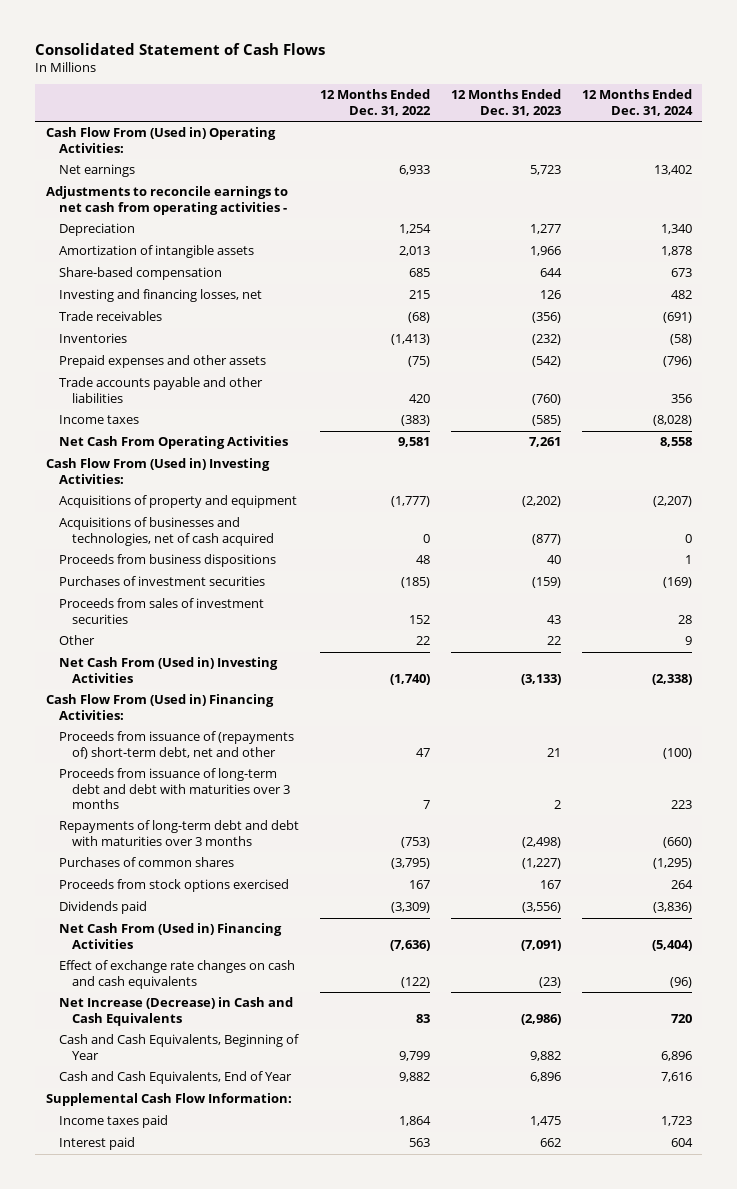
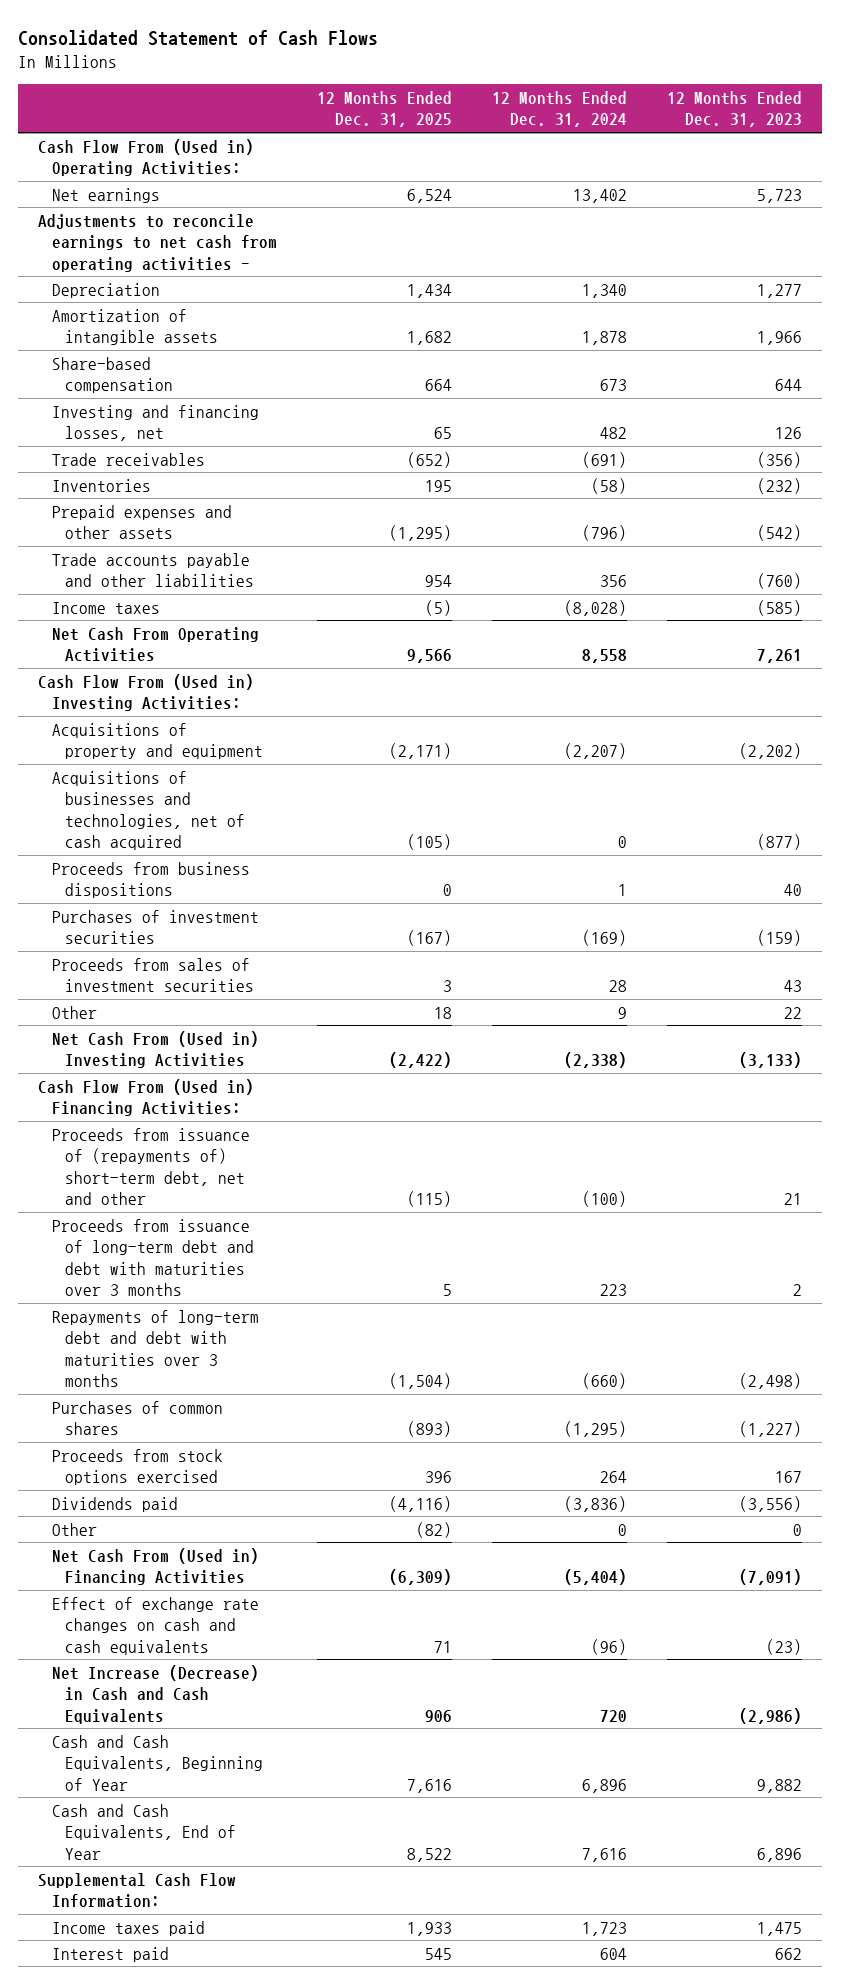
- | 12 Months Ended Dec. 31, 2022 | 12 Months Ended Dec. 31, 2023 | 12 Months Ended Dec. 31, 2024
+ | 12 Months Ended Dec. 31, 2025 | 12 Months Ended Dec. 31, 2024 | 12 Months Ended Dec. 31, 2023
+ Other | (82) | 0 | 0

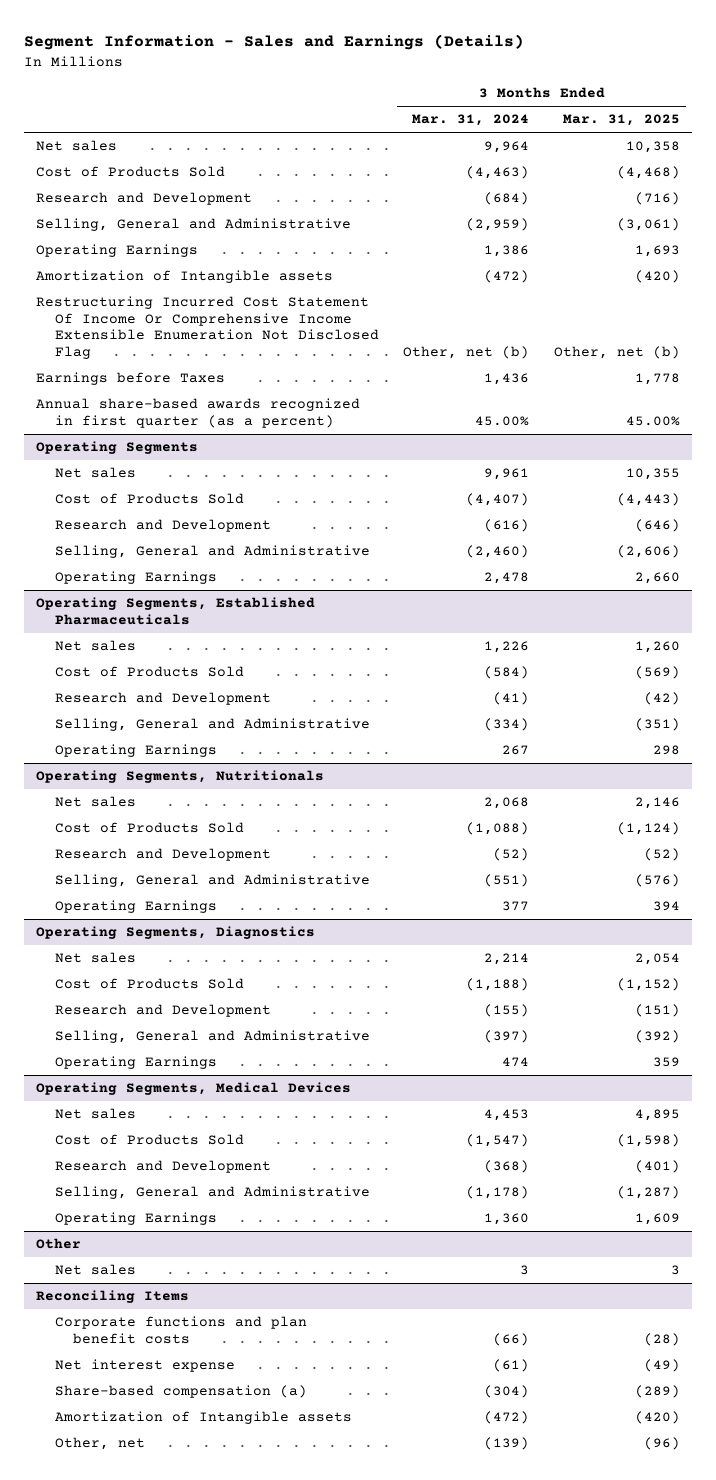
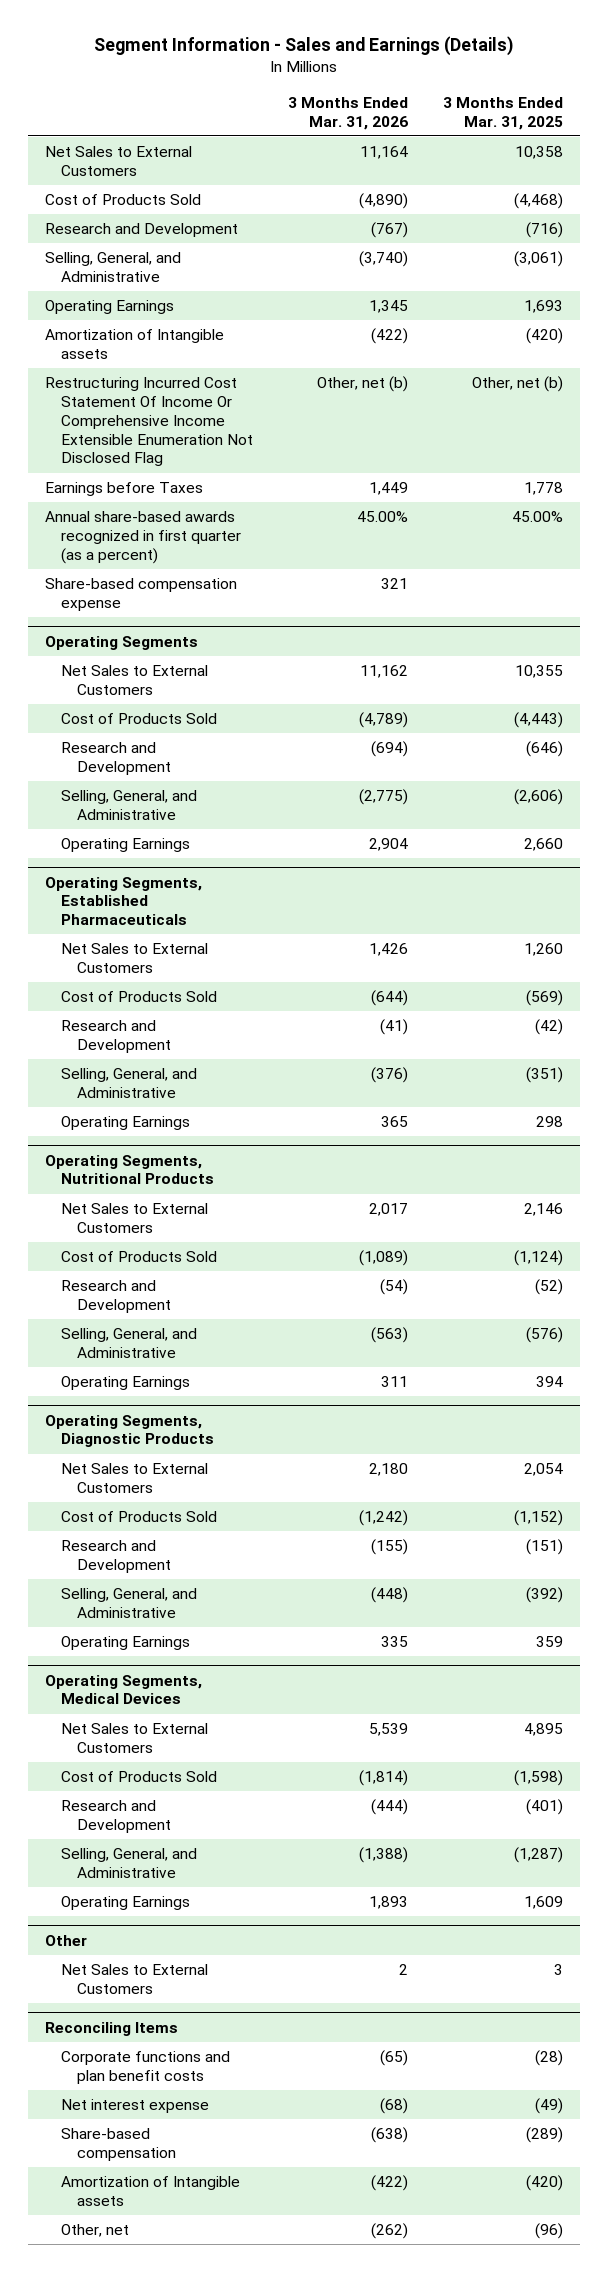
- | 3 Months Ended Mar. 31, 2024 | 3 Months Ended Mar. 31, 2025
+ | 3 Months Ended Mar. 31, 2026 | 3 Months Ended Mar. 31, 2025
- Net sales | 9,964 | 10,358
+ Net Sales to External Customers | 11,164 | 10,358
- Selling, General and Administrative | (2,959) | (3,061)
+ Selling, General, and Administrative | (3,740) | (3,061)
+ Share-based compensation expense | 321 |
@ Operating Segments
- Net sales | 9,961 | 10,355
+ Net Sales to External Customers | 11,162 | 10,355
- Selling, General and Administrative | (2,460) | (2,606)
+ Selling, General, and Administrative | (2,775) | (2,606)
@ Operating Segments, Established Pharmaceuticals
- Net sales | 1,226 | 1,260
+ Net Sales to External Customers | 1,426 | 1,260
- Selling, General and Administrative | (334) | (351)
+ Selling, General, and Administrative | (376) | (351)
- Operating Segments, Nutritionals
- Net sales | 2,068 | 2,146
+ Operating Segments, Nutritional Products
+ Net Sales to External Customers | 2,017 | 2,146
- Selling, General and Administrative | (551) | (576)
+ Selling, General, and Administrative | (563) | (576)
- Operating Segments, Diagnostics
- Net sales | 2,214 | 2,054
+ Operating Segments, Diagnostic Products
+ Net Sales to External Customers | 2,180 | 2,054
- Selling, General and Administrative | (397) | (392)
+ Selling, General, and Administrative | (448) | (392)
@ Operating Segments, Medical Devices
- Net sales | 4,453 | 4,895
+ Net Sales to External Customers | 5,539 | 4,895
- Selling, General and Administrative | (1,178) | (1,287)
+ Selling, General, and Administrative | (1,388) | (1,287)
@ Other
- Net sales | 3 | 3
+ Net Sales to External Customers | 2 | 3
@ Reconciling Items
- Share-based compensation (a) | (304) | (289)
+ Share-based compensation | (638) | (289)

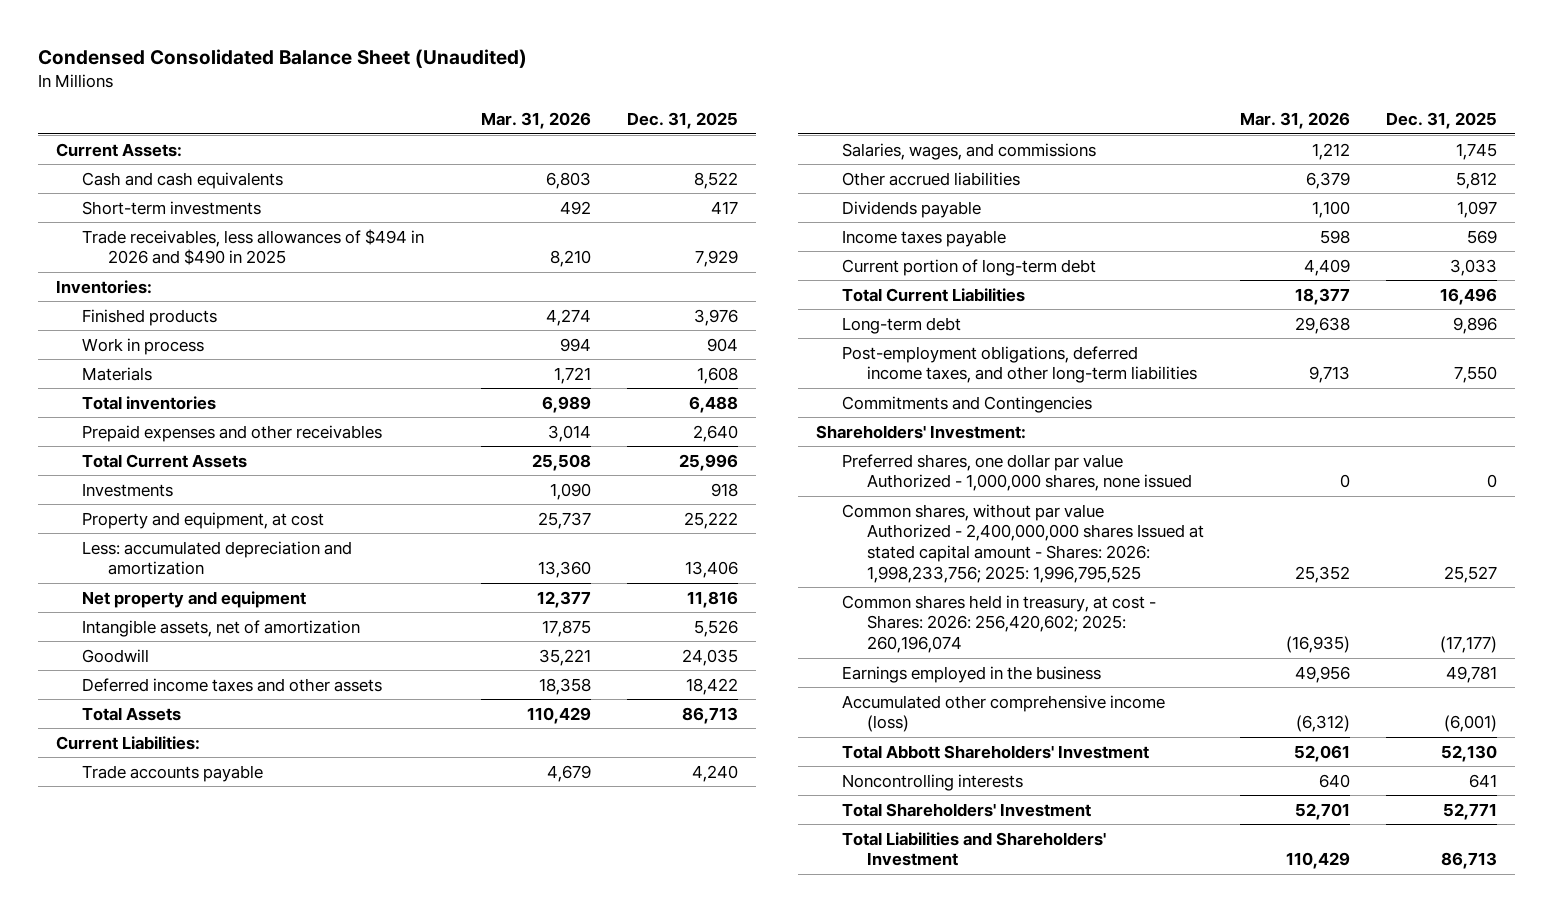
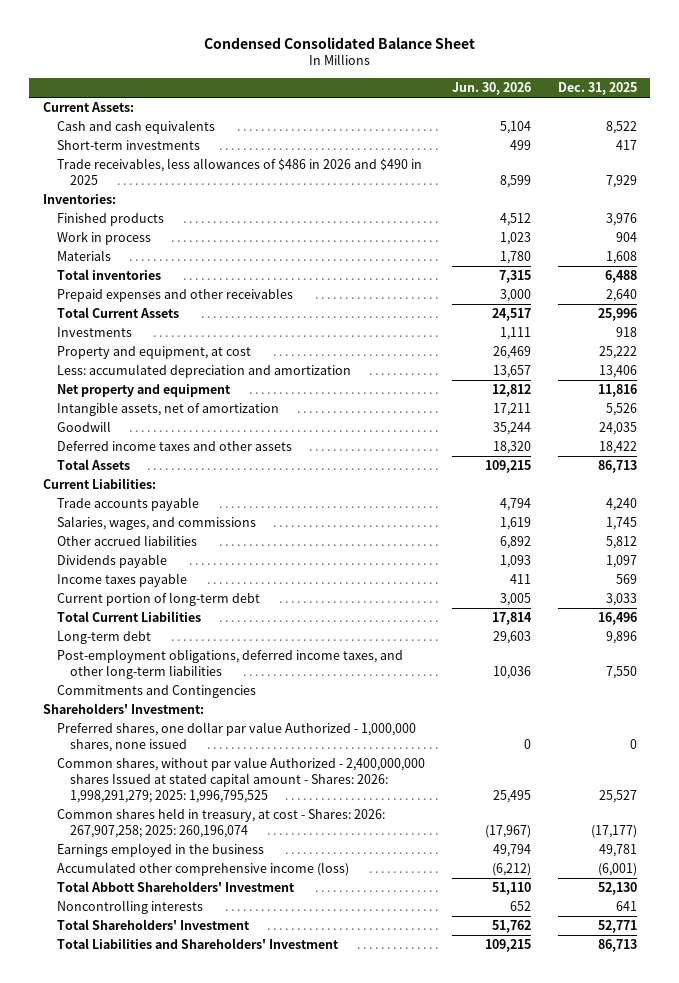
- Condensed Consolidated Balance Sheet (Unaudited)
+ Condensed Consolidated Balance Sheet
- | Mar. 31, 2026 | Dec. 31, 2025
+ | Jun. 30, 2026 | Dec. 31, 2025
- Trade receivables, less allowances of $494 in 2026 and $490 in 2025 | 8,210 | 7,929
+ Trade receivables, less allowances of $486 in 2026 and $490 in 2025 | 8,599 | 7,929
- Common shares, without par value Authorized - 2,400,000,000 shares Issued at stated capital amount - Shares: 2026: 1,998,233,756; 2025: 1,996,795,525 | 25,352 | 25,527
- Common shares held in treasury, at cost - Shares: 2026: 256,420,602; 2025: 260,196,074 | (16,935) | (17,177)
+ Common shares, without par value Authorized - 2,400,000,000 shares Issued at stated capital amount - Shares: 2026: 1,998,291,279; 2025: 1,996,795,525 | 25,495 | 25,527
+ Common shares held in treasury, at cost - Shares: 2026: 267,907,258; 2025: 260,196,074 | (17,967) | (17,177)

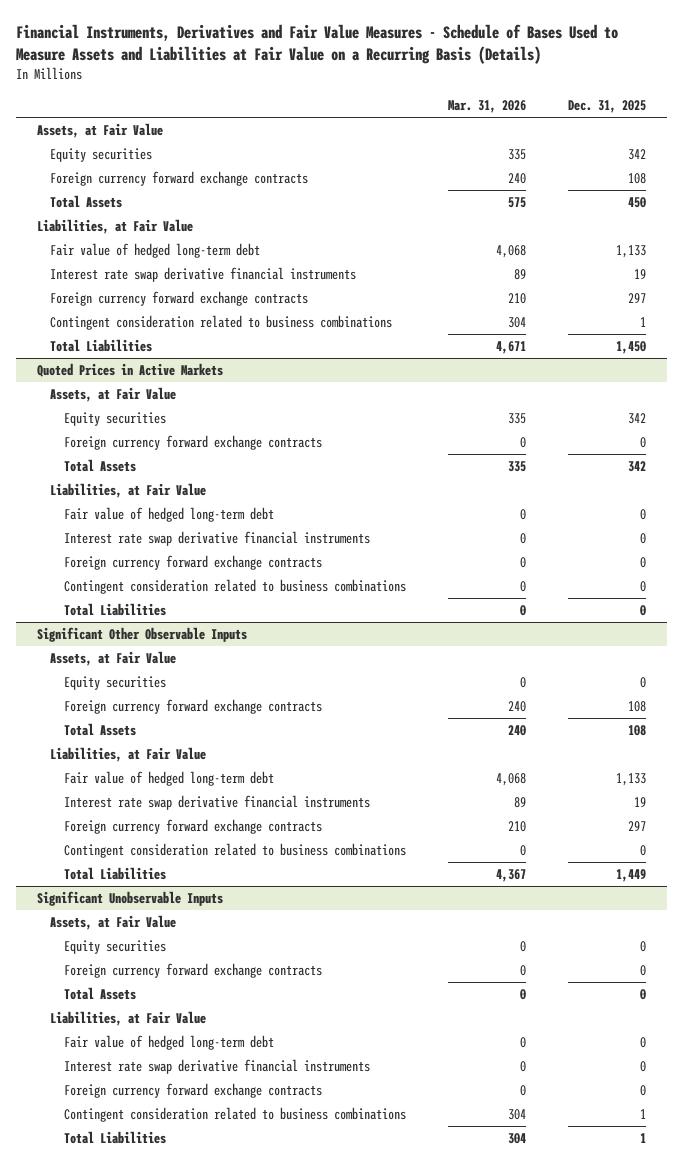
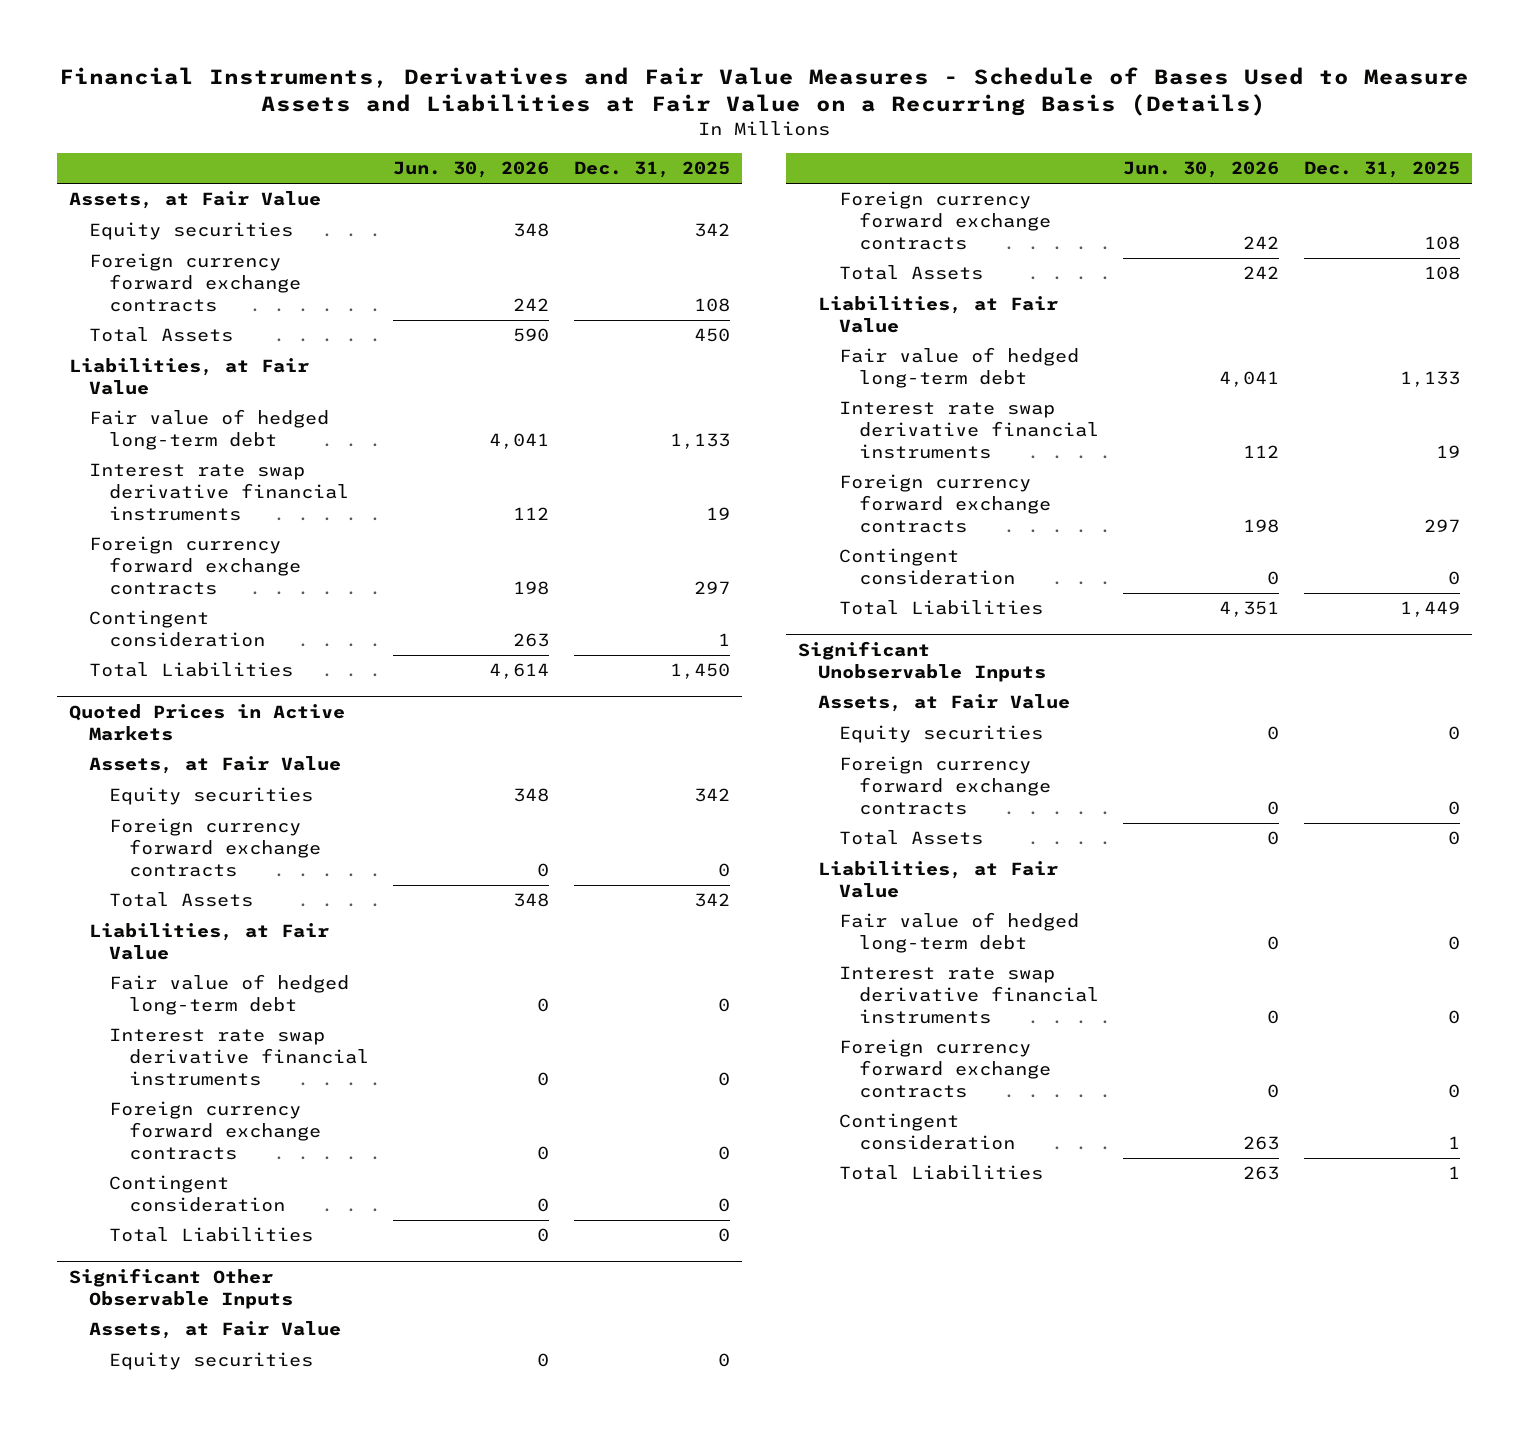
- | Mar. 31, 2026 | Dec. 31, 2025
+ | Jun. 30, 2026 | Dec. 31, 2025
- Contingent consideration related to business combinations | 304 | 1
+ Contingent consideration | 263 | 1
@ Quoted Prices in Active Markets
- Contingent consideration related to business combinations | 0 | 0
+ Contingent consideration | 0 | 0
@ Significant Other Observable Inputs
- Contingent consideration related to business combinations | 0 | 0
+ Contingent consideration | 0 | 0
@ Significant Unobservable Inputs
- Contingent consideration related to business combinations | 304 | 1
+ Contingent consideration | 263 | 1

